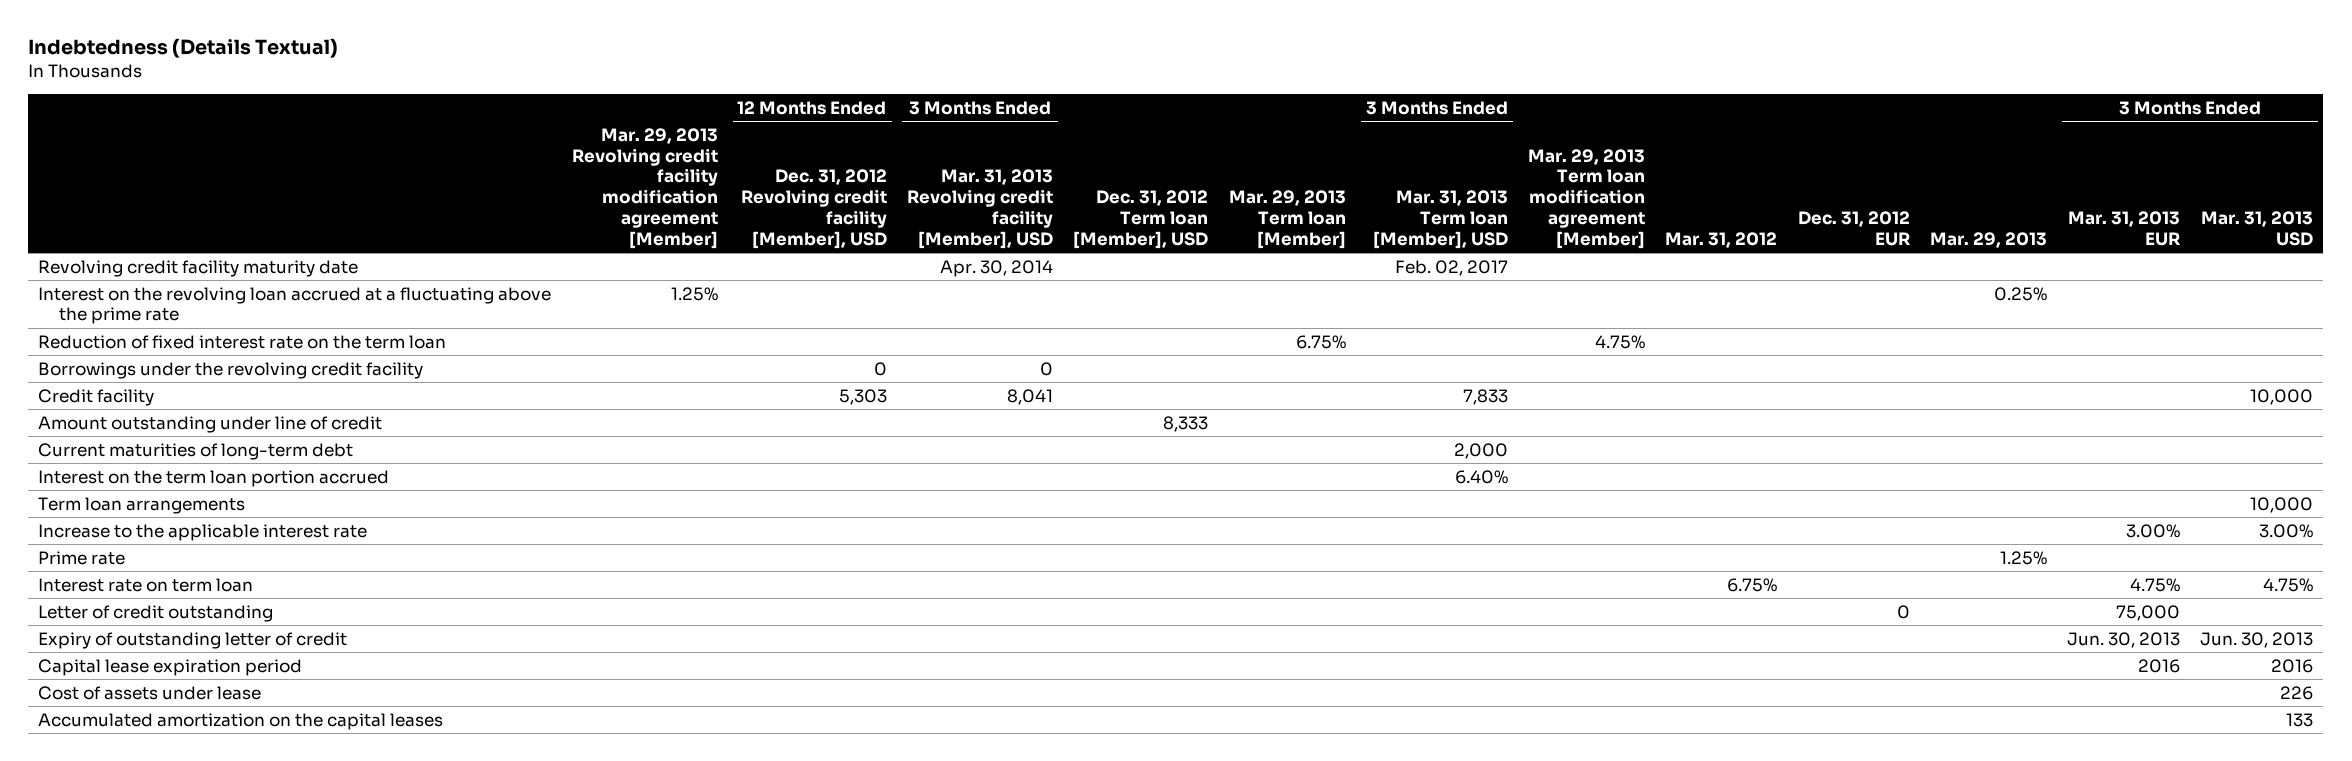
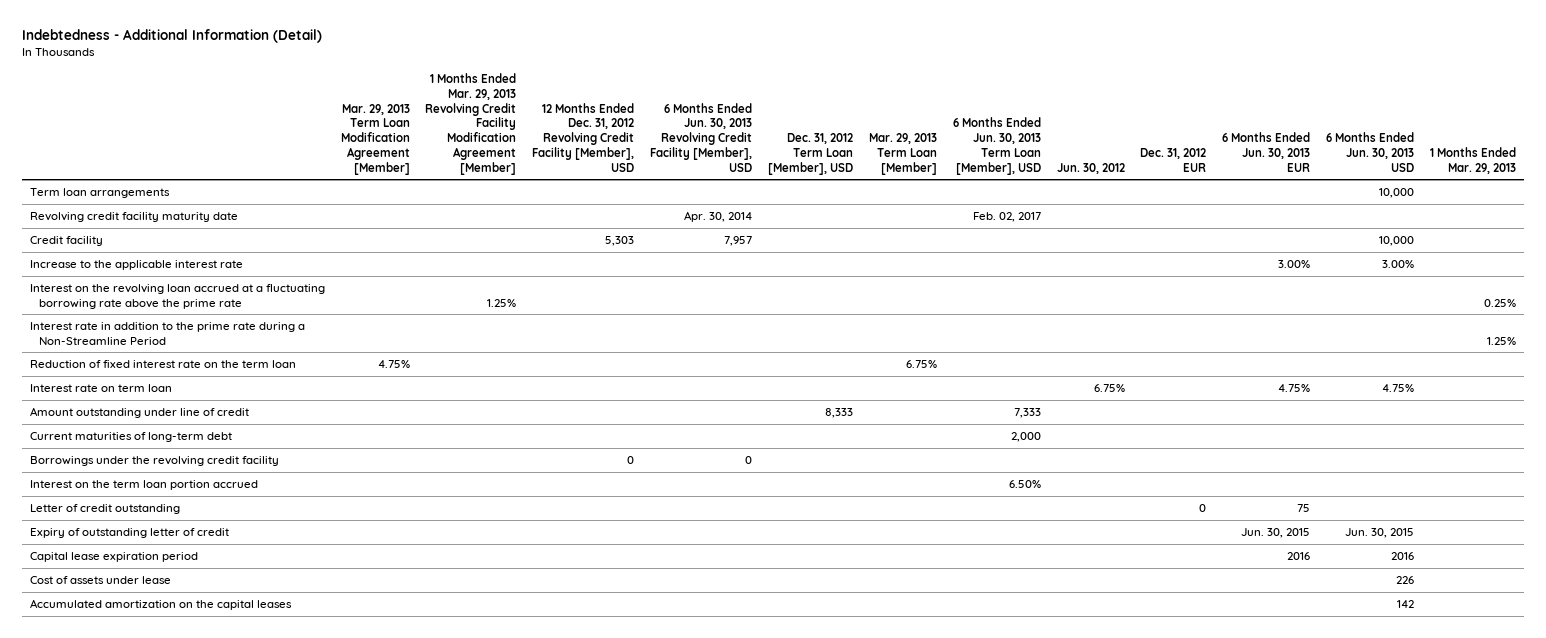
- Indebtedness (Details Textual)
+ Indebtedness - Additional Information (Detail)
- | Mar. 29, 2013 Revolving credit facility modification agreement [Member] | 12 Months Ended Dec. 31, 2012 Revolving credit facility [Member], USD | 3 Months Ended Mar. 31, 2013 Revolving credit facility [Member], USD | Dec. 31, 2012 Term loan [Member], USD | Mar. 29, 2013 Term loan [Member] | 3 Months Ended Mar. 31, 2013 Term loan [Member], USD | Mar. 29, 2013 Term loan modification agreement [Member] | Mar. 31, 2012 | Dec. 31, 2012 EUR | Mar. 29, 2013 | 3 Months Ended Mar. 31, 2013 EUR | 3 Months Ended Mar. 31, 2013 USD
+ | Mar. 29, 2013 Term Loan Modification Agreement [Member] | 1 Months Ended Mar. 29, 2013 Revolving Credit Facility Modification Agreement [Member] | 12 Months Ended Dec. 31, 2012 Revolving Credit Facility [Member], USD | 6 Months Ended Jun. 30, 2013 Revolving Credit Facility [Member], USD | Dec. 31, 2012 Term Loan [Member], USD | Mar. 29, 2013 Term Loan [Member] | 6 Months Ended Jun. 30, 2013 Term Loan [Member], USD | Jun. 30, 2012 | Dec. 31, 2012 EUR | 6 Months Ended Jun. 30, 2013 EUR | 6 Months Ended Jun. 30, 2013 USD | 1 Months Ended Mar. 29, 2013
moved up: Term loan arrangements | | | | | | | | | | | 10,000 |
- Interest on the revolving loan accrued at a fluctuating above the prime rate | 1.25% | | | | | | | | | 0.25% | |
moved up: Increase to the applicable interest rate | | | | | | | | | | 3.00% | 3.00% |
+ Interest on the revolving loan accrued at a fluctuating borrowing rate above the prime rate | | 1.25% | | | | | | | | | | 0.25%
+ Interest rate in addition to the prime rate during a Non-Streamline Period | | | | | | | | | | | | 1.25%
moved down: Reduction of fixed interest rate on the term loan | 4.75% | | | | | 6.75% | | | | | |
moved up: Interest rate on term loan | | | | | | | | 6.75% | | 4.75% | 4.75% |
moved down: Borrowings under the revolving credit facility | | | 0 | 0 | | | | | | | |
- Prime rate | | | | | | | | | | 1.25% | |

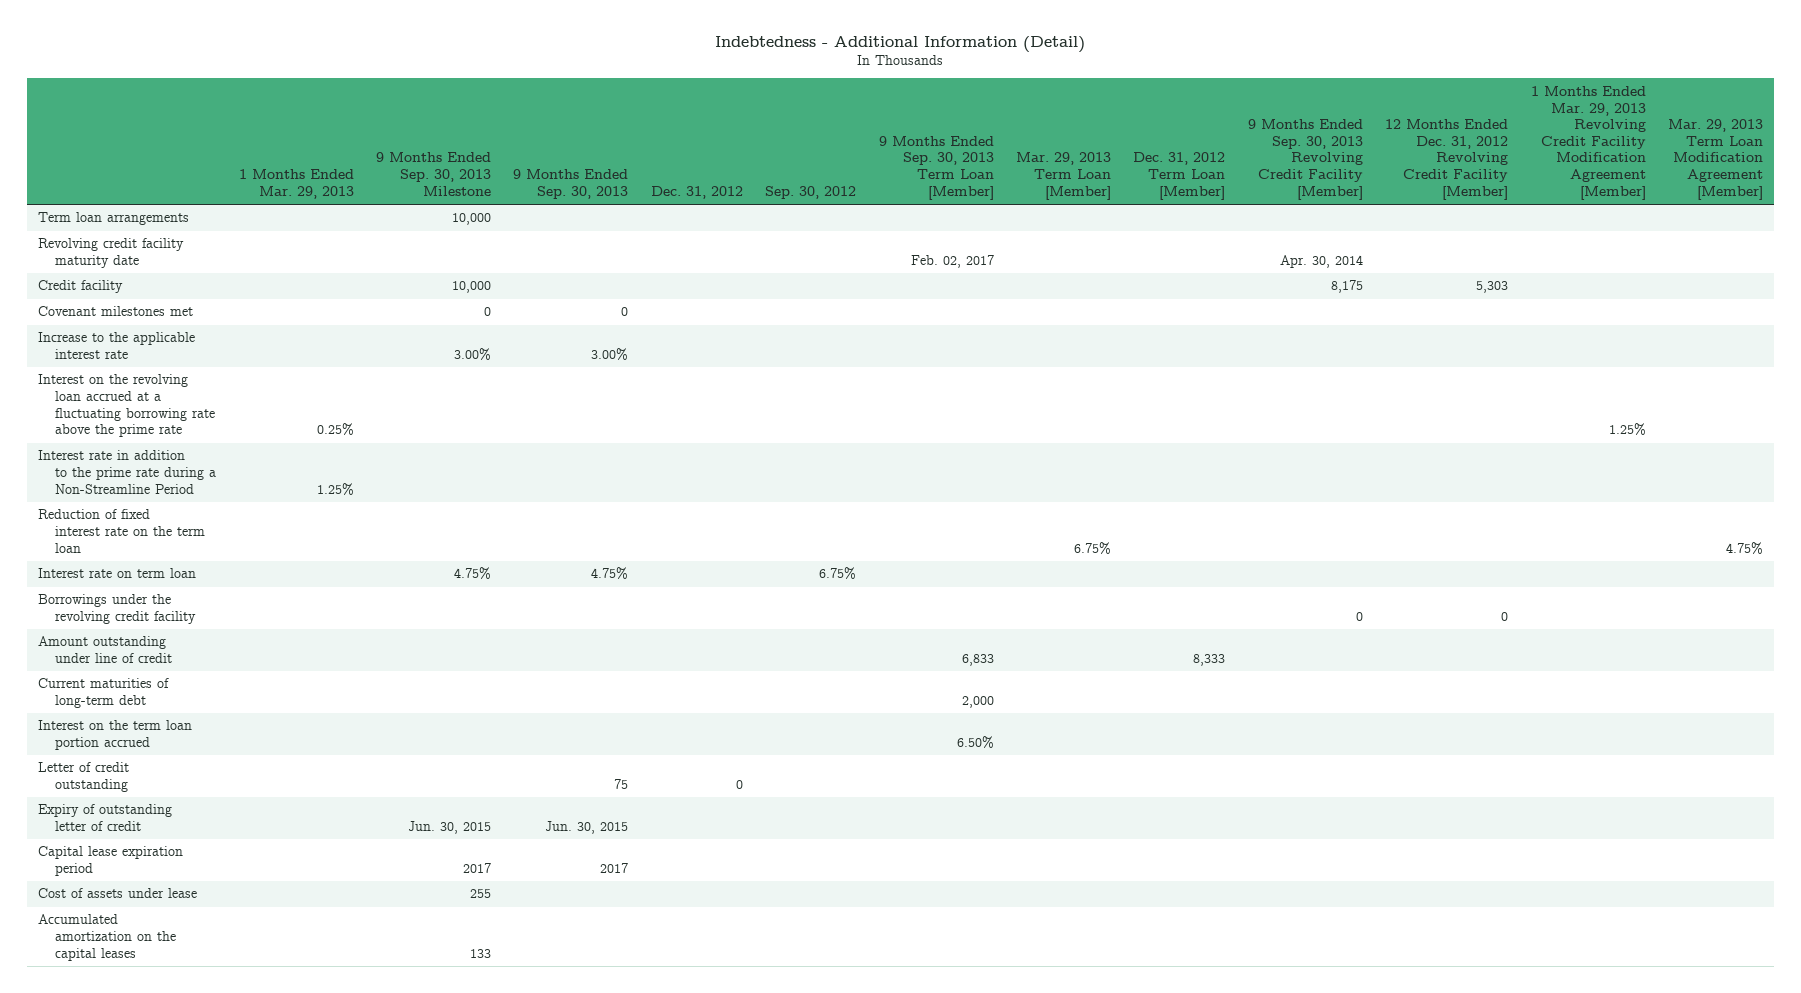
- | Mar. 29, 2013 Term Loan Modification Agreement [Member] | 1 Months Ended Mar. 29, 2013 Revolving Credit Facility Modification Agreement [Member] | 12 Months Ended Dec. 31, 2012 Revolving Credit Facility [Member], USD | 6 Months Ended Jun. 30, 2013 Revolving Credit Facility [Member], USD | Dec. 31, 2012 Term Loan [Member], USD | Mar. 29, 2013 Term Loan [Member] | 6 Months Ended Jun. 30, 2013 Term Loan [Member], USD | Jun. 30, 2012 | Dec. 31, 2012 EUR | 6 Months Ended Jun. 30, 2013 EUR | 6 Months Ended Jun. 30, 2013 USD | 1 Months Ended Mar. 29, 2013
+ | 1 Months Ended Mar. 29, 2013 | 9 Months Ended Sep. 30, 2013 Milestone | 9 Months Ended Sep. 30, 2013 | Dec. 31, 2012 | Sep. 30, 2012 | 9 Months Ended Sep. 30, 2013 Term Loan [Member] | Mar. 29, 2013 Term Loan [Member] | Dec. 31, 2012 Term Loan [Member] | 9 Months Ended Sep. 30, 2013 Revolving Credit Facility [Member] | 12 Months Ended Dec. 31, 2012 Revolving Credit Facility [Member] | 1 Months Ended Mar. 29, 2013 Revolving Credit Facility Modification Agreement [Member] | Mar. 29, 2013 Term Loan Modification Agreement [Member]
+ Covenant milestones met | | 0 | 0 | | | | | | | | |
moved up: Borrowings under the revolving credit facility | | | | | | | | | 0 | 0 | |

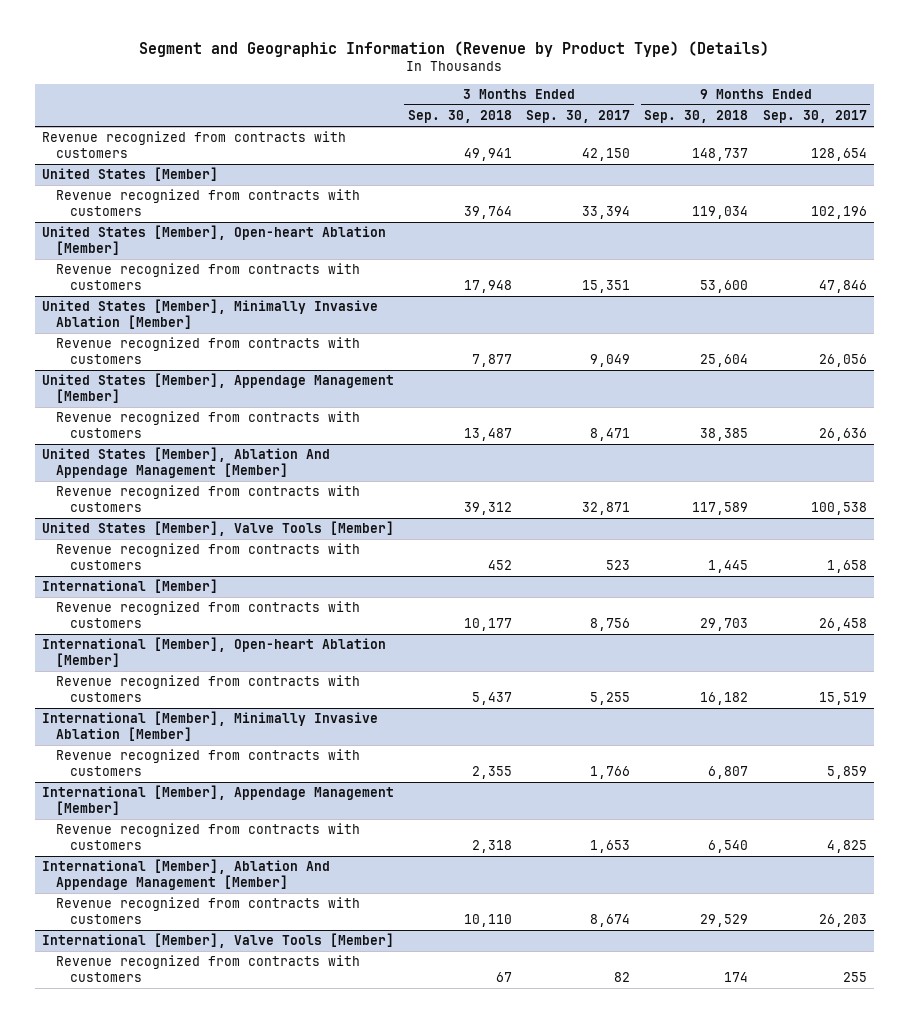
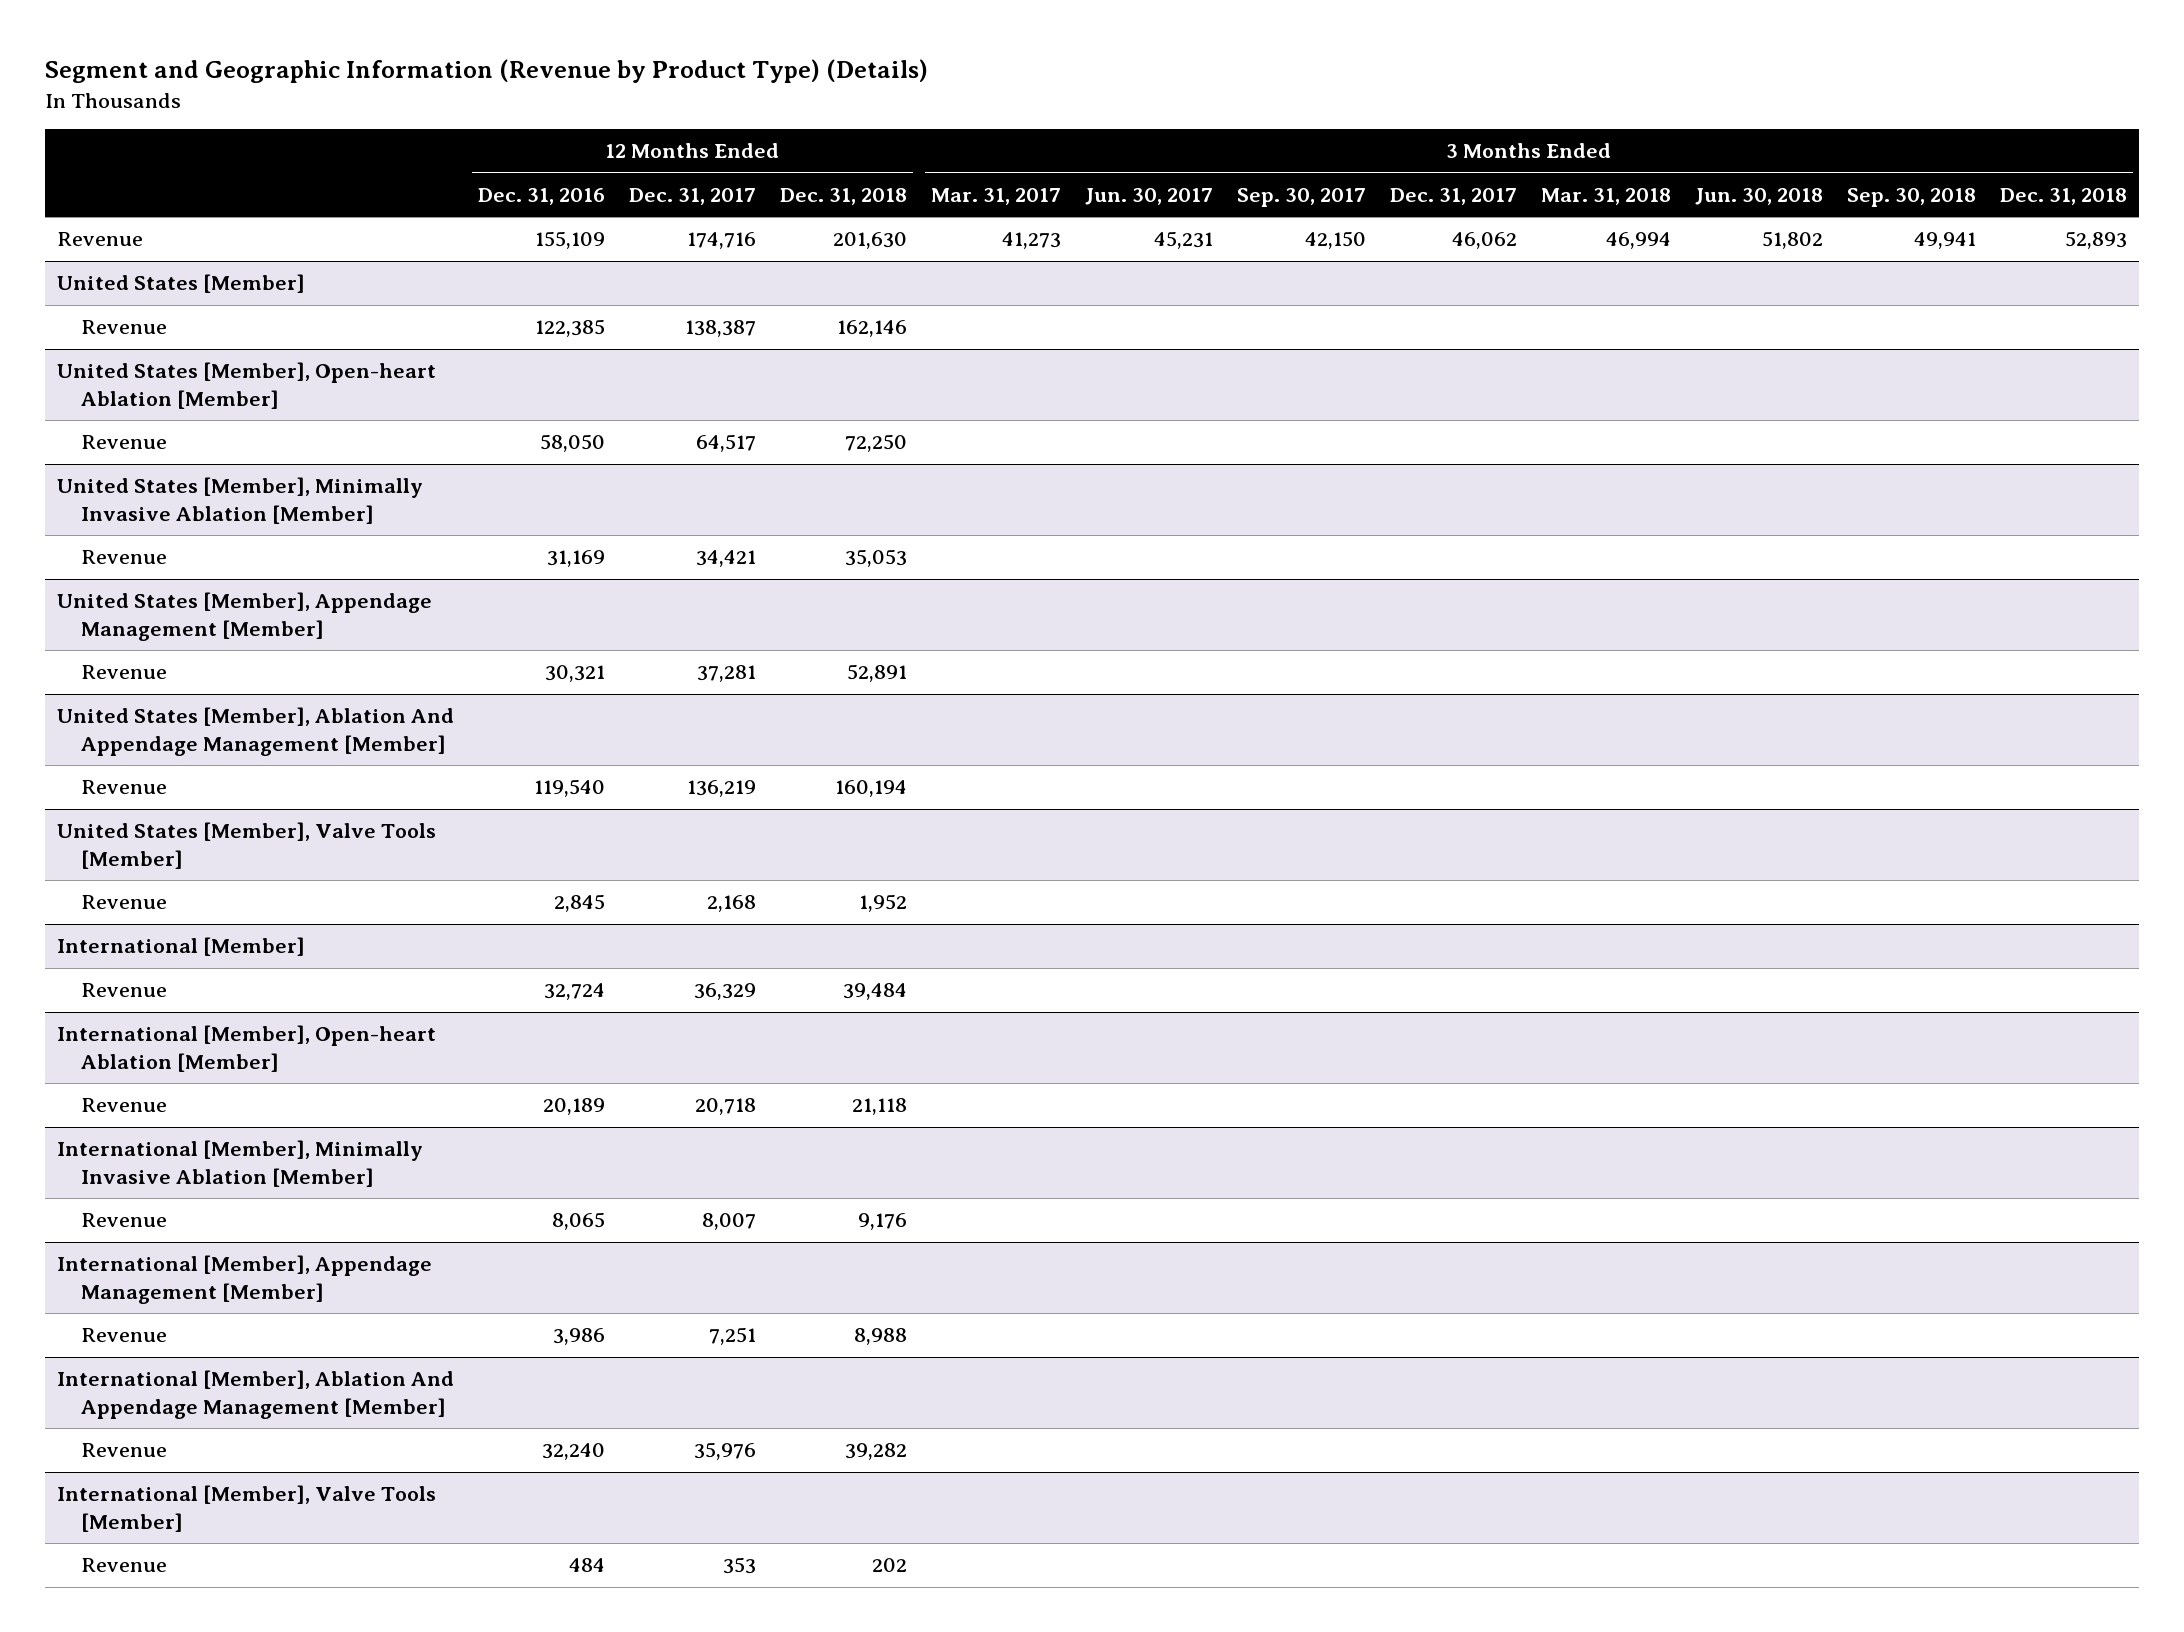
- | 3 Months Ended Sep. 30, 2018 | 3 Months Ended Sep. 30, 2017 | 9 Months Ended Sep. 30, 2018 | 9 Months Ended Sep. 30, 2017
+ | 12 Months Ended Dec. 31, 2016 | 12 Months Ended Dec. 31, 2017 | 12 Months Ended Dec. 31, 2018 | 3 Months Ended Mar. 31, 2017 | 3 Months Ended Jun. 30, 2017 | 3 Months Ended Sep. 30, 2017 | 3 Months Ended Dec. 31, 2017 | 3 Months Ended Mar. 31, 2018 | 3 Months Ended Jun. 30, 2018 | 3 Months Ended Sep. 30, 2018 | 3 Months Ended Dec. 31, 2018
- Revenue recognized from contracts with customers | 49,941 | 42,150 | 148,737 | 128,654
+ Revenue | 155,109 | 174,716 | 201,630 | 41,273 | 45,231 | 42,150 | 46,062 | 46,994 | 51,802 | 49,941 | 52,893
@ United States [Member]
- Revenue recognized from contracts with customers | 39,764 | 33,394 | 119,034 | 102,196
+ Revenue | 122,385 | 138,387 | 162,146 | | | | | | | |
@ United States [Member], Open-heart Ablation [Member]
- Revenue recognized from contracts with customers | 17,948 | 15,351 | 53,600 | 47,846
+ Revenue | 58,050 | 64,517 | 72,250 | | | | | | | |
@ United States [Member], Minimally Invasive Ablation [Member]
- Revenue recognized from contracts with customers | 7,877 | 9,049 | 25,604 | 26,056
+ Revenue | 31,169 | 34,421 | 35,053 | | | | | | | |
@ United States [Member], Appendage Management [Member]
- Revenue recognized from contracts with customers | 13,487 | 8,471 | 38,385 | 26,636
+ Revenue | 30,321 | 37,281 | 52,891 | | | | | | | |
@ United States [Member], Ablation And Appendage Management [Member]
- Revenue recognized from contracts with customers | 39,312 | 32,871 | 117,589 | 100,538
+ Revenue | 119,540 | 136,219 | 160,194 | | | | | | | |
@ United States [Member], Valve Tools [Member]
- Revenue recognized from contracts with customers | 452 | 523 | 1,445 | 1,658
+ Revenue | 2,845 | 2,168 | 1,952 | | | | | | | |
@ International [Member]
- Revenue recognized from contracts with customers | 10,177 | 8,756 | 29,703 | 26,458
+ Revenue | 32,724 | 36,329 | 39,484 | | | | | | | |
@ International [Member], Open-heart Ablation [Member]
- Revenue recognized from contracts with customers | 5,437 | 5,255 | 16,182 | 15,519
+ Revenue | 20,189 | 20,718 | 21,118 | | | | | | | |
@ International [Member], Minimally Invasive Ablation [Member]
- Revenue recognized from contracts with customers | 2,355 | 1,766 | 6,807 | 5,859
+ Revenue | 8,065 | 8,007 | 9,176 | | | | | | | |
@ International [Member], Appendage Management [Member]
- Revenue recognized from contracts with customers | 2,318 | 1,653 | 6,540 | 4,825
+ Revenue | 3,986 | 7,251 | 8,988 | | | | | | | |
@ International [Member], Ablation And Appendage Management [Member]
- Revenue recognized from contracts with customers | 10,110 | 8,674 | 29,529 | 26,203
+ Revenue | 32,240 | 35,976 | 39,282 | | | | | | | |
@ International [Member], Valve Tools [Member]
- Revenue recognized from contracts with customers | 67 | 82 | 174 | 255
+ Revenue | 484 | 353 | 202 | | | | | | | |

